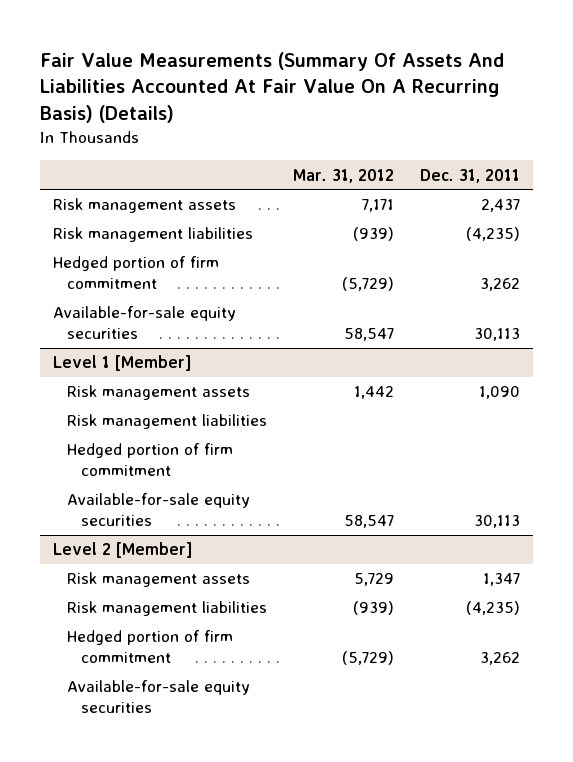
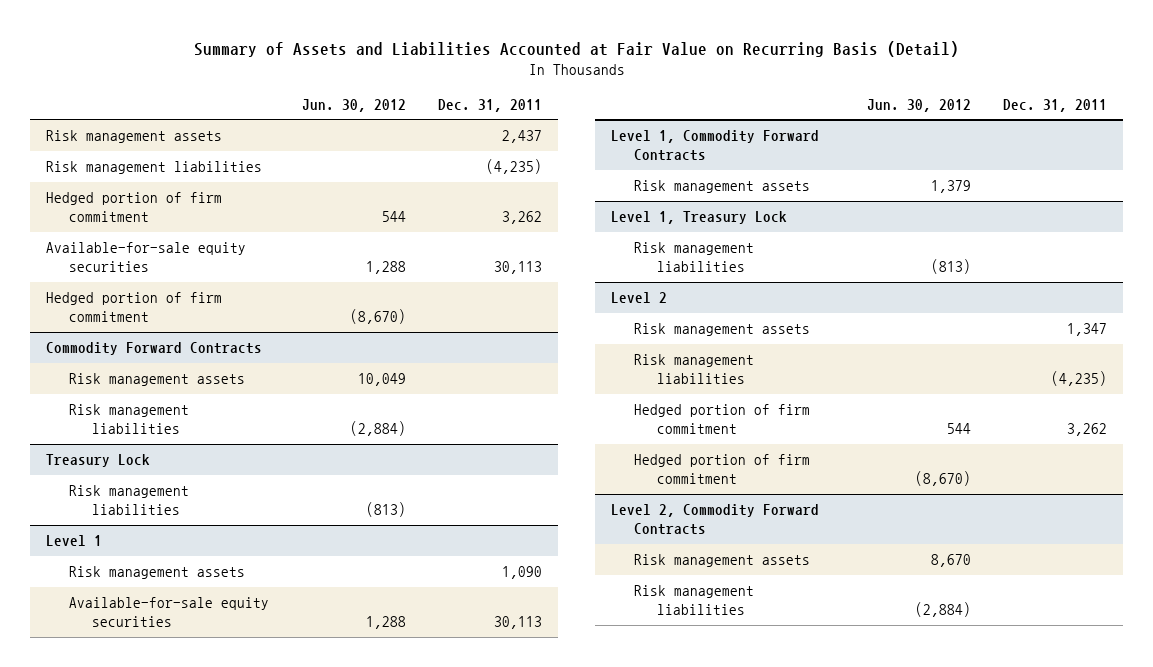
- Fair Value Measurements (Summary Of Assets And Liabilities Accounted At Fair Value On A Recurring Basis) (Details)
+ Summary of Assets and Liabilities Accounted at Fair Value on Recurring Basis (Detail)
- | Mar. 31, 2012 | Dec. 31, 2011
+ | Jun. 30, 2012 | Dec. 31, 2011
- Level 1 [Member]
+ Hedged portion of firm commitment | (8,670) |
+ Commodity Forward Contracts
+ Risk management assets | 10,049 |
+ Risk management liabilities | (2,884) |
+ Treasury Lock
+ Risk management liabilities | (813) |
+ Level 1
- Risk management liabilities
- Hedged portion of firm commitment
- Level 2 [Member]
+ Level 1, Commodity Forward Contracts
+ Risk management assets | 1,379 |
+ Level 1, Treasury Lock
+ Risk management liabilities | (813) |
+ Level 2
- Available-for-sale equity securities
+ Hedged portion of firm commitment | (8,670) |
+ Level 2, Commodity Forward Contracts
+ Risk management assets | 8,670 |
+ Risk management liabilities | (2,884) |

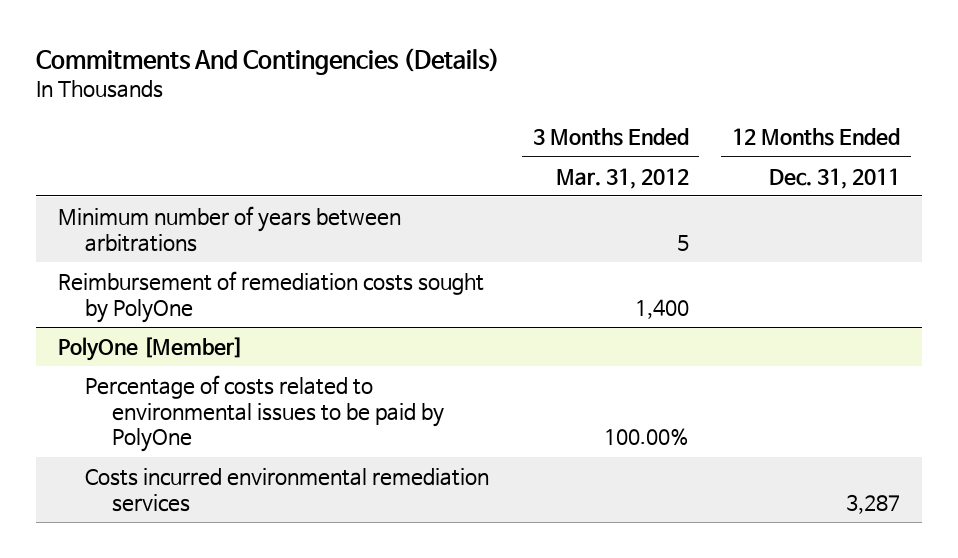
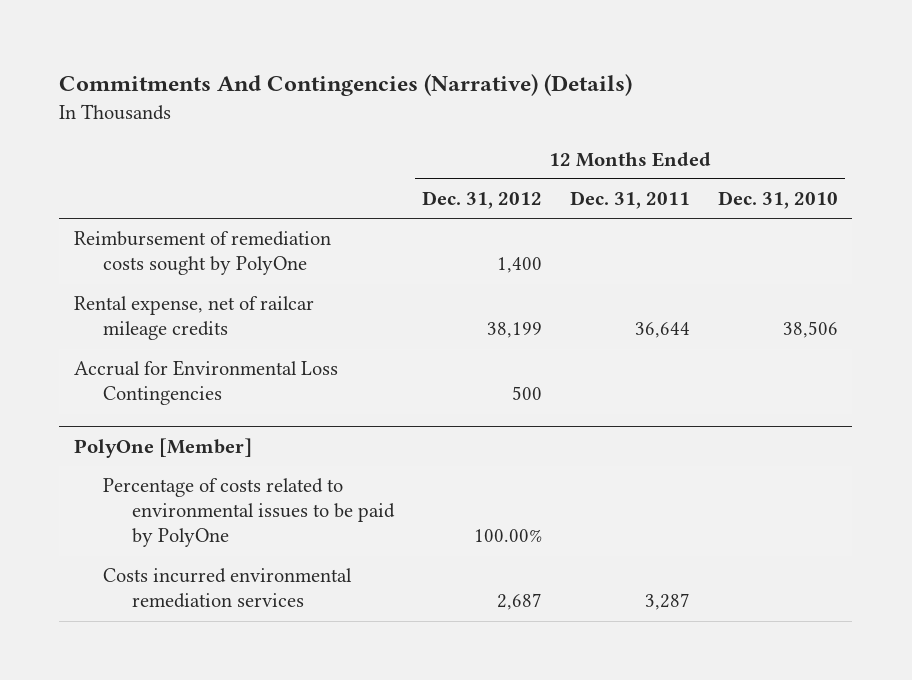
- Commitments And Contingencies (Details)
+ Commitments And Contingencies (Narrative) (Details)
- | 3 Months Ended Mar. 31, 2012 | 12 Months Ended Dec. 31, 2011
+ | 12 Months Ended Dec. 31, 2012 | 12 Months Ended Dec. 31, 2011 | 12 Months Ended Dec. 31, 2010
- Minimum number of years between arbitrations | 5 |
+ Rental expense, net of railcar mileage credits | 38,199 | 36,644 | 38,506
+ Accrual for Environmental Loss Contingencies | 500 | |

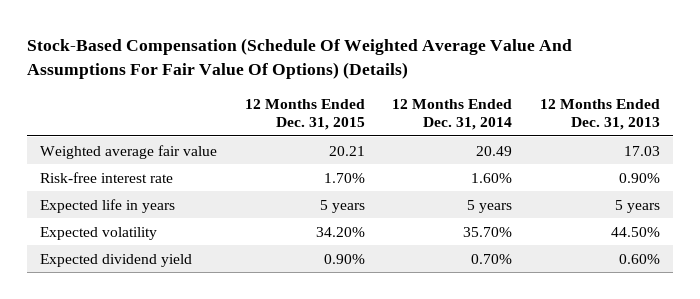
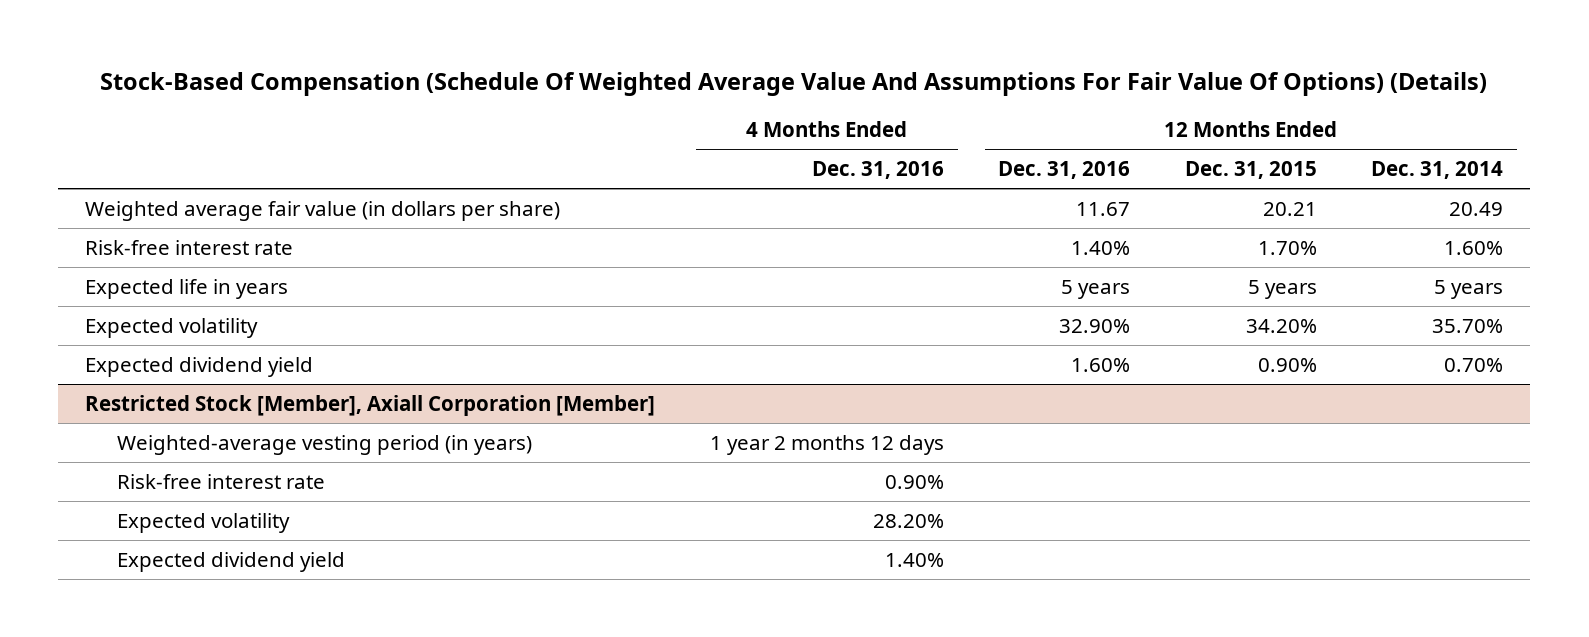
- | 12 Months Ended Dec. 31, 2015 | 12 Months Ended Dec. 31, 2014 | 12 Months Ended Dec. 31, 2013
+ | 4 Months Ended Dec. 31, 2016 | 12 Months Ended Dec. 31, 2016 | 12 Months Ended Dec. 31, 2015 | 12 Months Ended Dec. 31, 2014
- Weighted average fair value | 20.21 | 20.49 | 17.03
+ Weighted average fair value (in dollars per share) | | 11.67 | 20.21 | 20.49
+ Restricted Stock [Member], Axiall Corporation [Member]
+ Weighted-average vesting period (in years) | 1 year 2 months 12 days | | |
+ Risk-free interest rate | 0.90% | | |
+ Expected volatility | 28.20% | | |
+ Expected dividend yield | 1.40% | | |

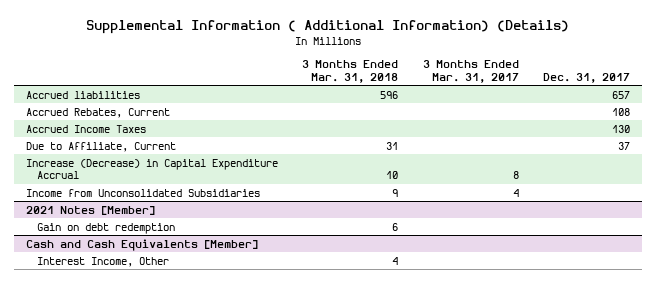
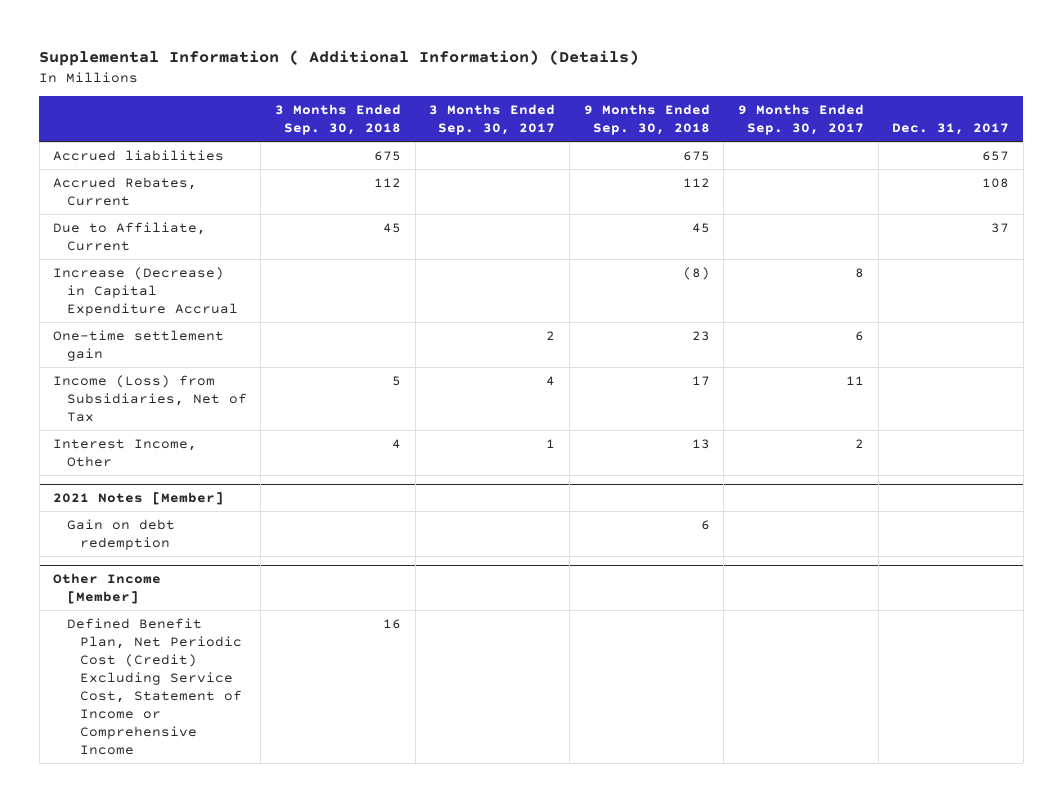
- | 3 Months Ended Mar. 31, 2018 | 3 Months Ended Mar. 31, 2017 | Dec. 31, 2017
+ | 3 Months Ended Sep. 30, 2018 | 3 Months Ended Sep. 30, 2017 | 9 Months Ended Sep. 30, 2018 | 9 Months Ended Sep. 30, 2017 | Dec. 31, 2017
- Accrued Income Taxes | | | 130
- Income from Unconsolidated Subsidiaries | 9 | 4 |
+ One-time settlement gain | | 2 | 23 | 6 |
+ Income (Loss) from Subsidiaries, Net of Tax | 5 | 4 | 17 | 11 |
+ Interest Income, Other | 4 | 1 | 13 | 2 |
- Cash and Cash Equivalents [Member]
- Interest Income, Other | 4 | |
+ Other Income [Member]
+ Defined Benefit Plan, Net Periodic Cost (Credit) Excluding Service Cost, Statement of Income or Comprehensive Income | 16 | | | |

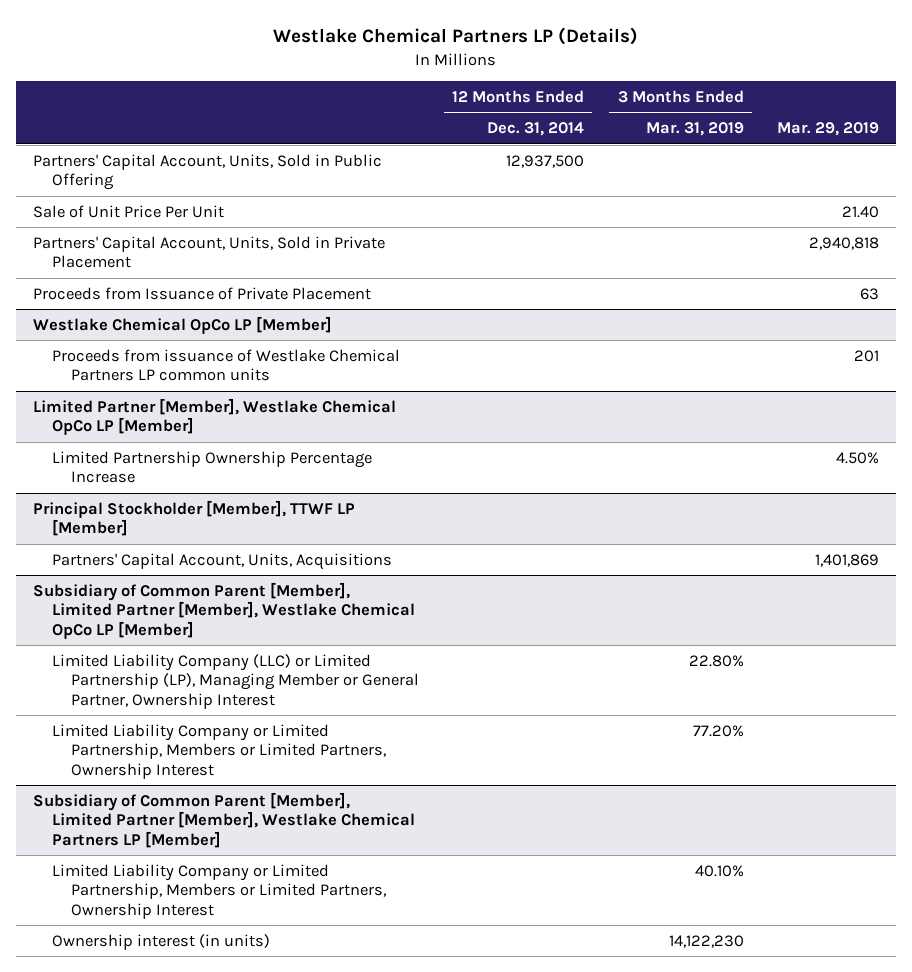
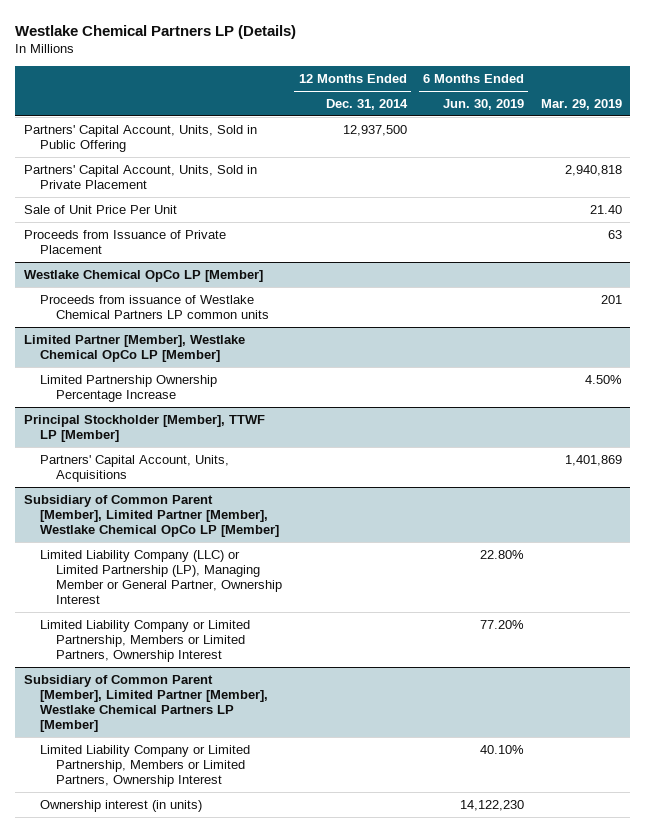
- | 12 Months Ended Dec. 31, 2014 | 3 Months Ended Mar. 31, 2019 | Mar. 29, 2019
+ | 12 Months Ended Dec. 31, 2014 | 6 Months Ended Jun. 30, 2019 | Mar. 29, 2019
moved down: Sale of Unit Price Per Unit | | | 21.40

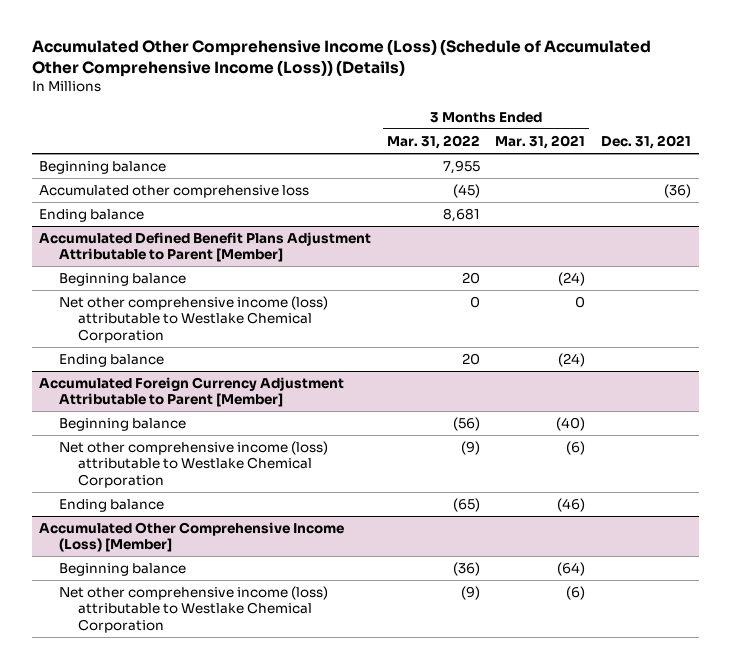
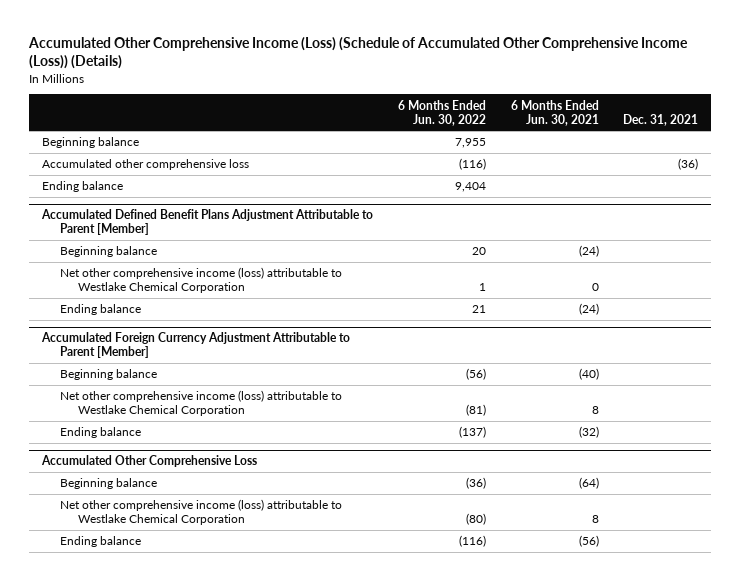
- | 3 Months Ended Mar. 31, 2022 | 3 Months Ended Mar. 31, 2021 | Dec. 31, 2021
+ | 6 Months Ended Jun. 30, 2022 | 6 Months Ended Jun. 30, 2021 | Dec. 31, 2021
- Accumulated Other Comprehensive Income (Loss) [Member]
+ Accumulated Other Comprehensive Loss
+ Ending balance | (116) | (56) |

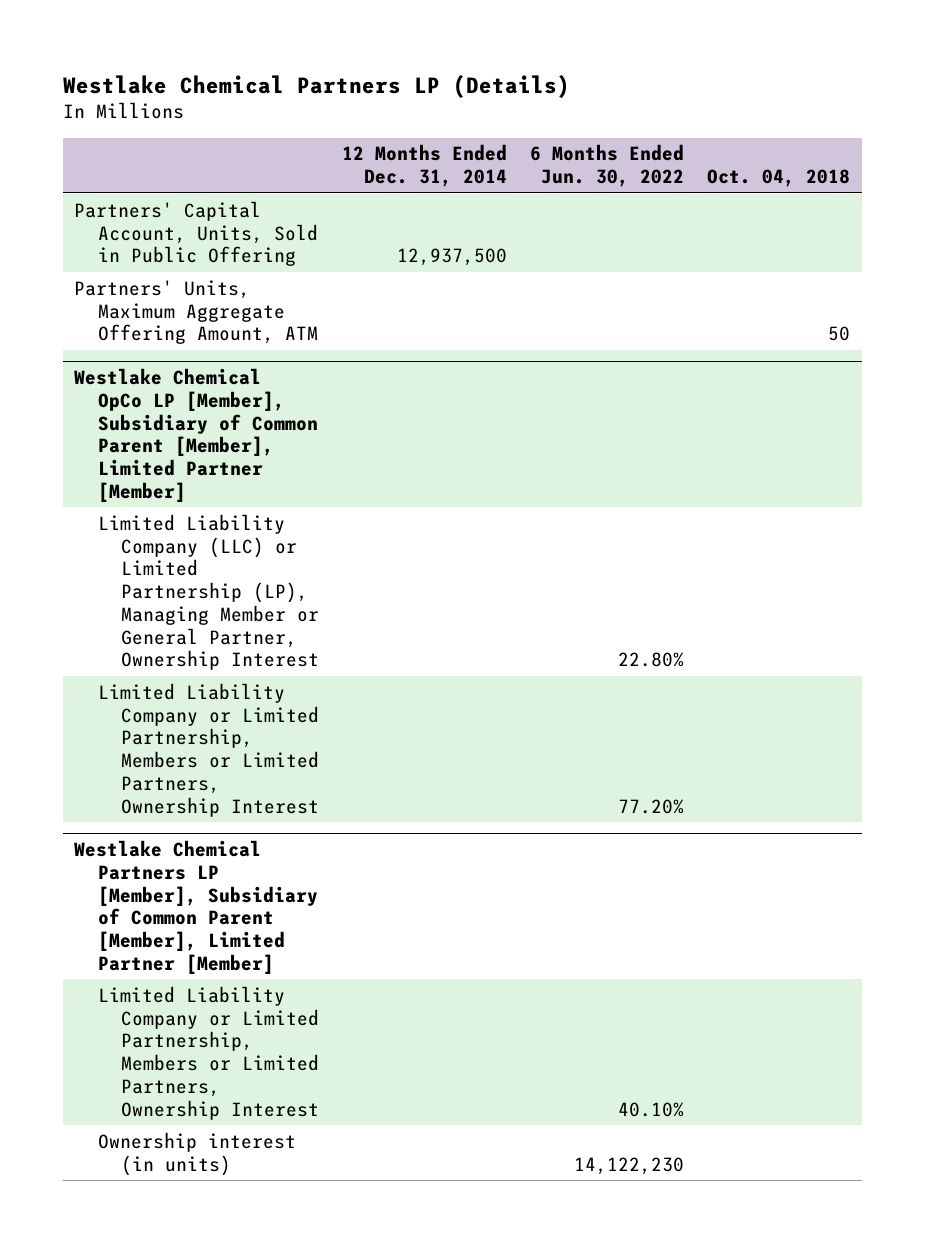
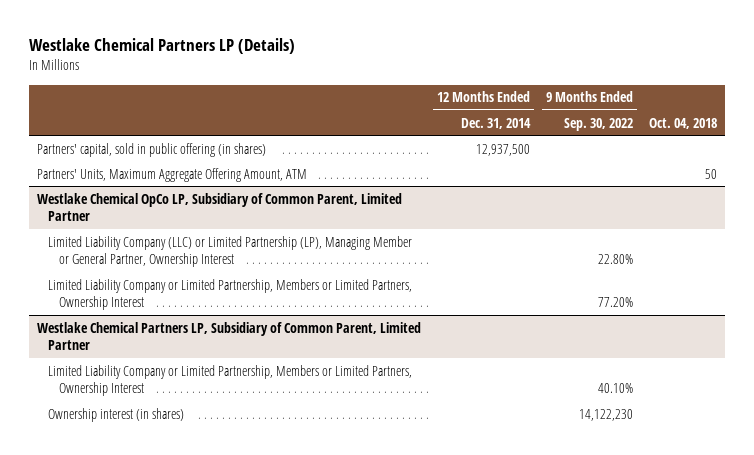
- | 12 Months Ended Dec. 31, 2014 | 6 Months Ended Jun. 30, 2022 | Oct. 04, 2018
+ | 12 Months Ended Dec. 31, 2014 | 9 Months Ended Sep. 30, 2022 | Oct. 04, 2018
- Partners' Capital Account, Units, Sold in Public Offering | 12,937,500 | |
+ Partners' capital, sold in public offering (in shares) | 12,937,500 | |
- Westlake Chemical OpCo LP [Member], Subsidiary of Common Parent [Member], Limited Partner [Member]
+ Westlake Chemical OpCo LP, Subsidiary of Common Parent, Limited Partner
- Westlake Chemical Partners LP [Member], Subsidiary of Common Parent [Member], Limited Partner [Member]
+ Westlake Chemical Partners LP, Subsidiary of Common Parent, Limited Partner
- Ownership interest (in units) | | 14,122,230 |
+ Ownership interest (in shares) | | 14,122,230 |

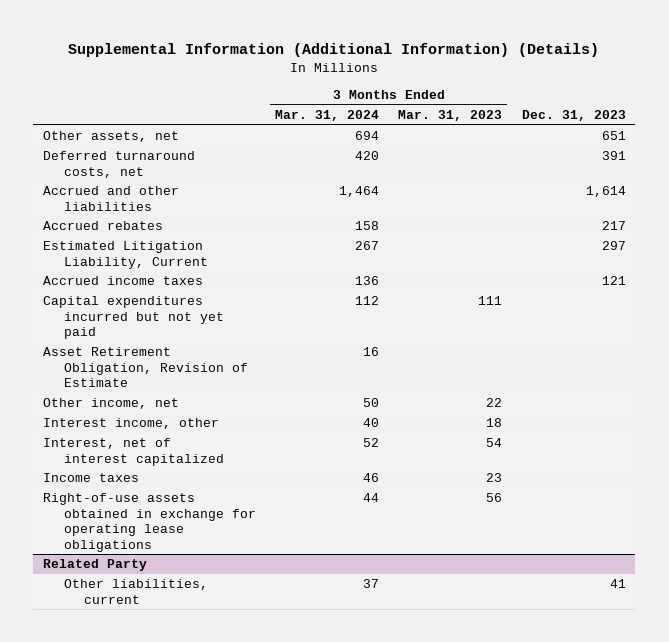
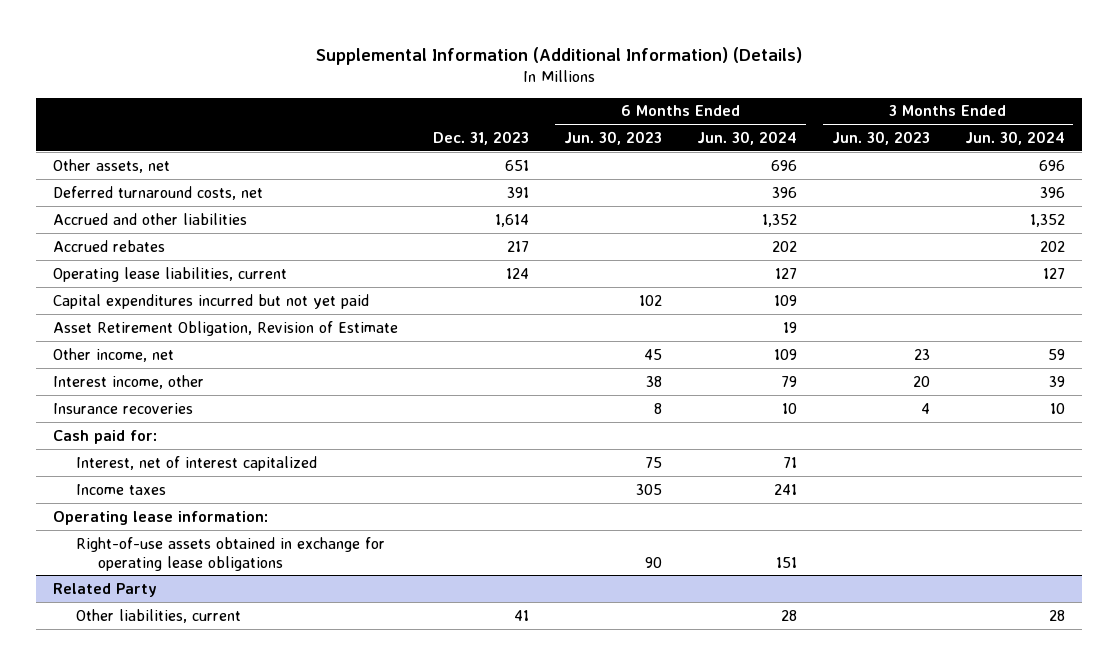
- | 3 Months Ended Mar. 31, 2024 | 3 Months Ended Mar. 31, 2023 | Dec. 31, 2023
+ | Dec. 31, 2023 | 6 Months Ended Jun. 30, 2023 | 6 Months Ended Jun. 30, 2024 | 3 Months Ended Jun. 30, 2023 | 3 Months Ended Jun. 30, 2024
- Estimated Litigation Liability, Current | 267 | | 297
- Accrued income taxes | 136 | | 121
+ Operating lease liabilities, current | 124 | | 127 | | 127
+ Insurance recoveries | | 8 | 10 | 4 | 10
+ Cash paid for:
+ Operating lease information:

